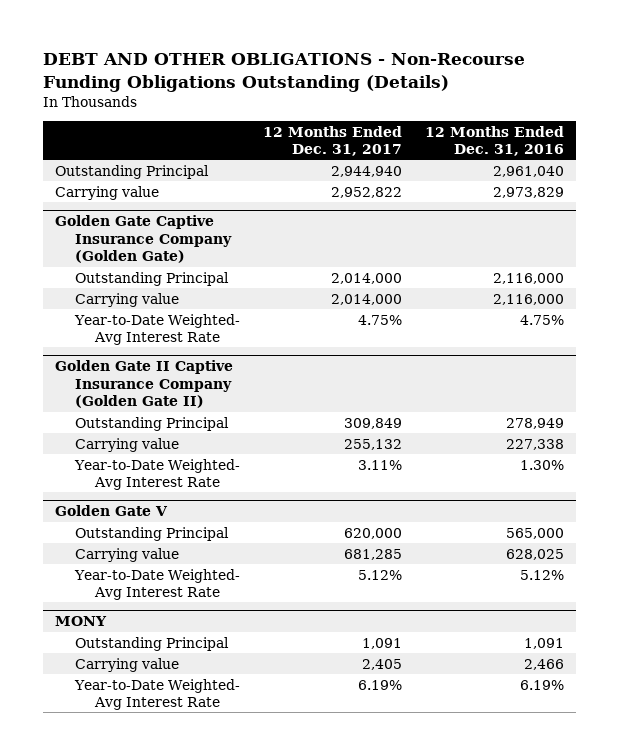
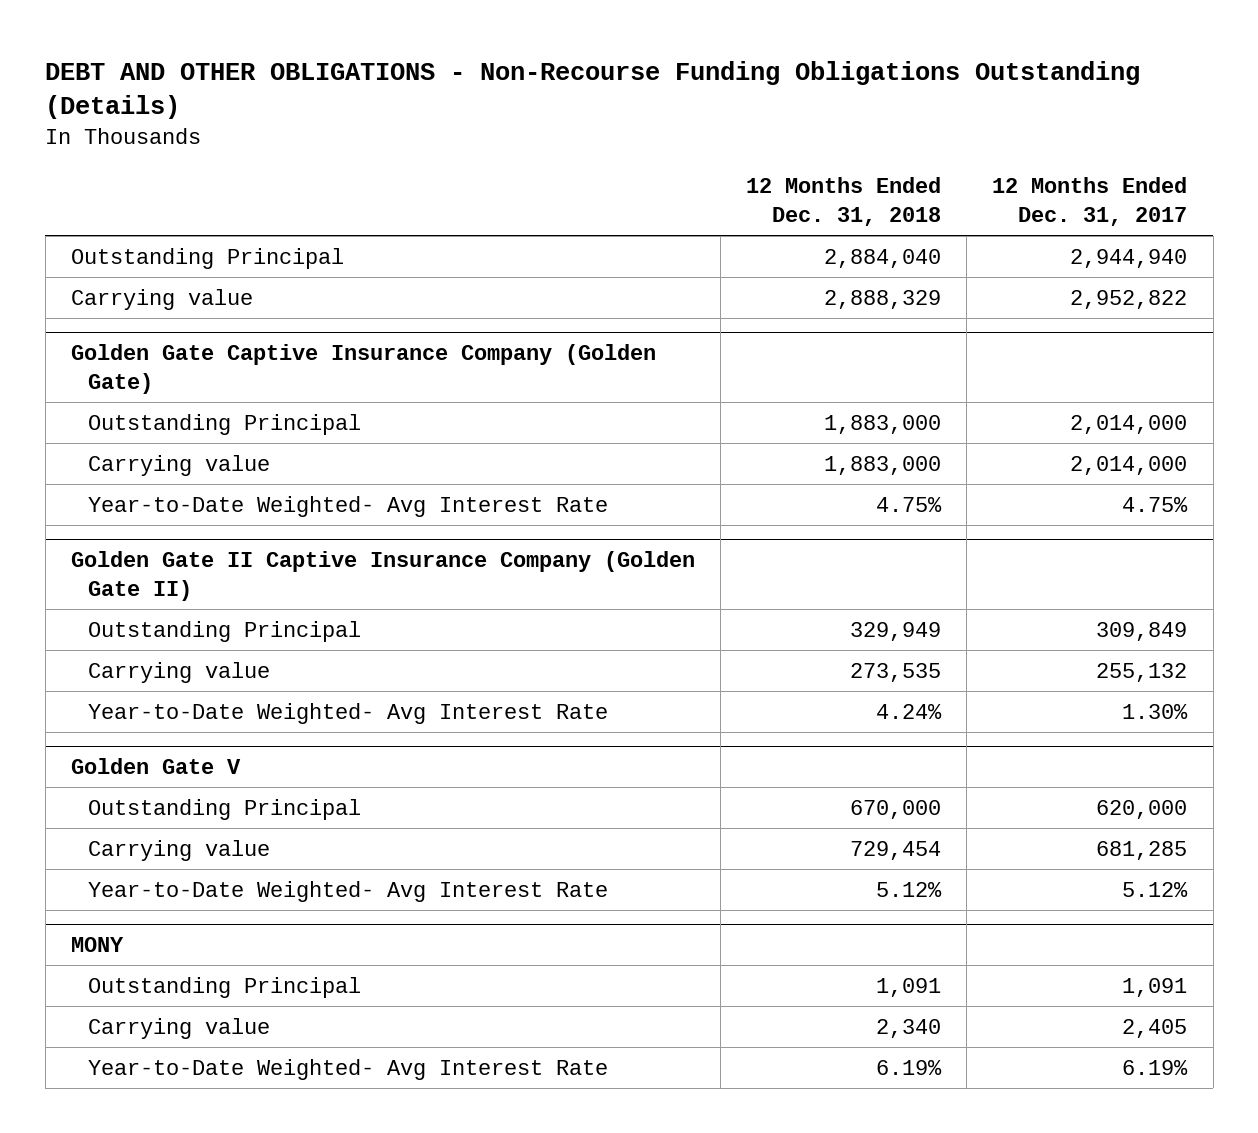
- | 12 Months Ended Dec. 31, 2017 | 12 Months Ended Dec. 31, 2016
+ | 12 Months Ended Dec. 31, 2018 | 12 Months Ended Dec. 31, 2017
@ Golden Gate II Captive Insurance Company (Golden Gate II)
- Year-to-Date Weighted- Avg Interest Rate | 3.11% | 1.30%
+ Year-to-Date Weighted- Avg Interest Rate | 4.24% | 1.30%

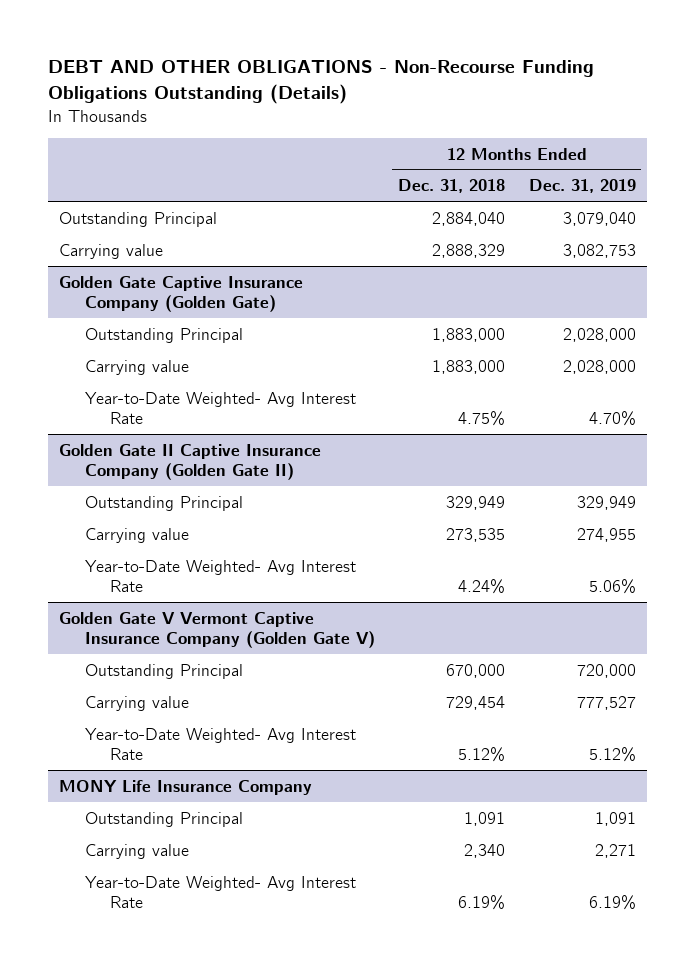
- | 12 Months Ended Dec. 31, 2018 | 12 Months Ended Dec. 31, 2017
+ | 12 Months Ended Dec. 31, 2018 | 12 Months Ended Dec. 31, 2019
- Golden Gate V
+ Golden Gate V Vermont Captive Insurance Company (Golden Gate V)
- MONY
+ MONY Life Insurance Company

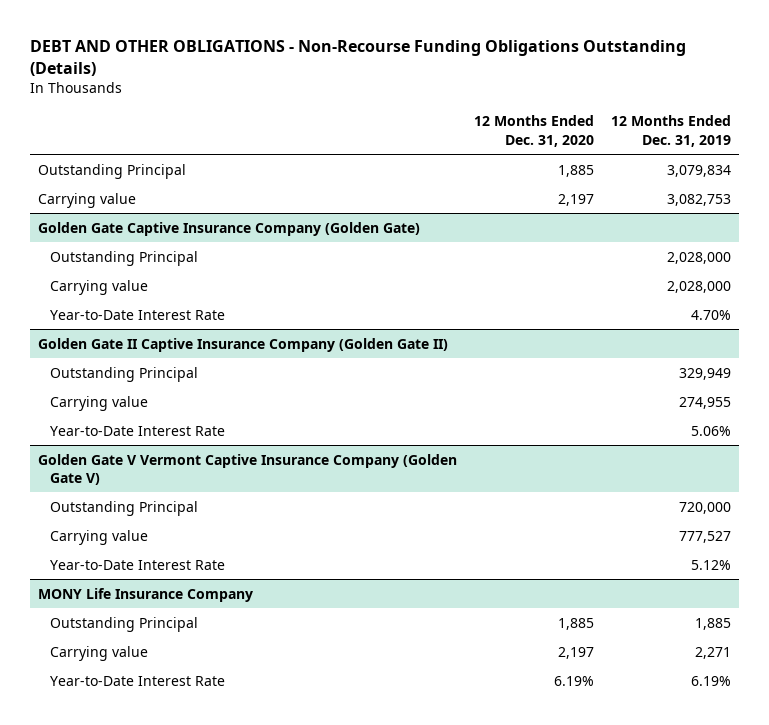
- | 12 Months Ended Dec. 31, 2018 | 12 Months Ended Dec. 31, 2019
+ | 12 Months Ended Dec. 31, 2020 | 12 Months Ended Dec. 31, 2019
- Outstanding Principal | 2,884,040 | 3,079,040
+ Outstanding Principal | 1,885 | 3,079,834
@ Golden Gate Captive Insurance Company (Golden Gate)
- Year-to-Date Weighted- Avg Interest Rate | 4.75% | 4.70%
+ Year-to-Date Interest Rate | | 4.70%
@ Golden Gate II Captive Insurance Company (Golden Gate II)
- Year-to-Date Weighted- Avg Interest Rate | 4.24% | 5.06%
+ Year-to-Date Interest Rate | | 5.06%
@ Golden Gate V Vermont Captive Insurance Company (Golden Gate V)
- Year-to-Date Weighted- Avg Interest Rate | 5.12% | 5.12%
+ Year-to-Date Interest Rate | | 5.12%
@ MONY Life Insurance Company
- Outstanding Principal | 1,091 | 1,091
+ Outstanding Principal | 1,885 | 1,885
- Year-to-Date Weighted- Avg Interest Rate | 6.19% | 6.19%
+ Year-to-Date Interest Rate | 6.19% | 6.19%

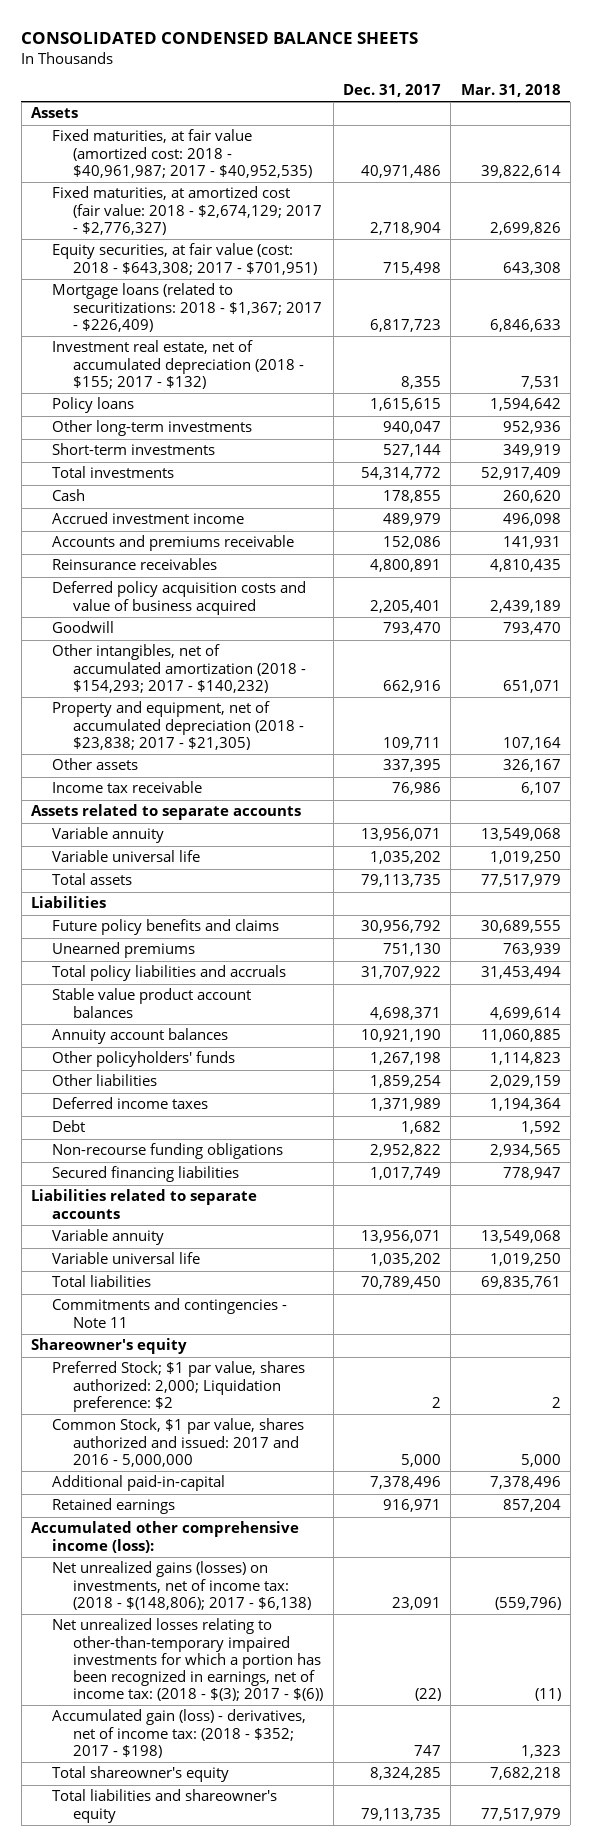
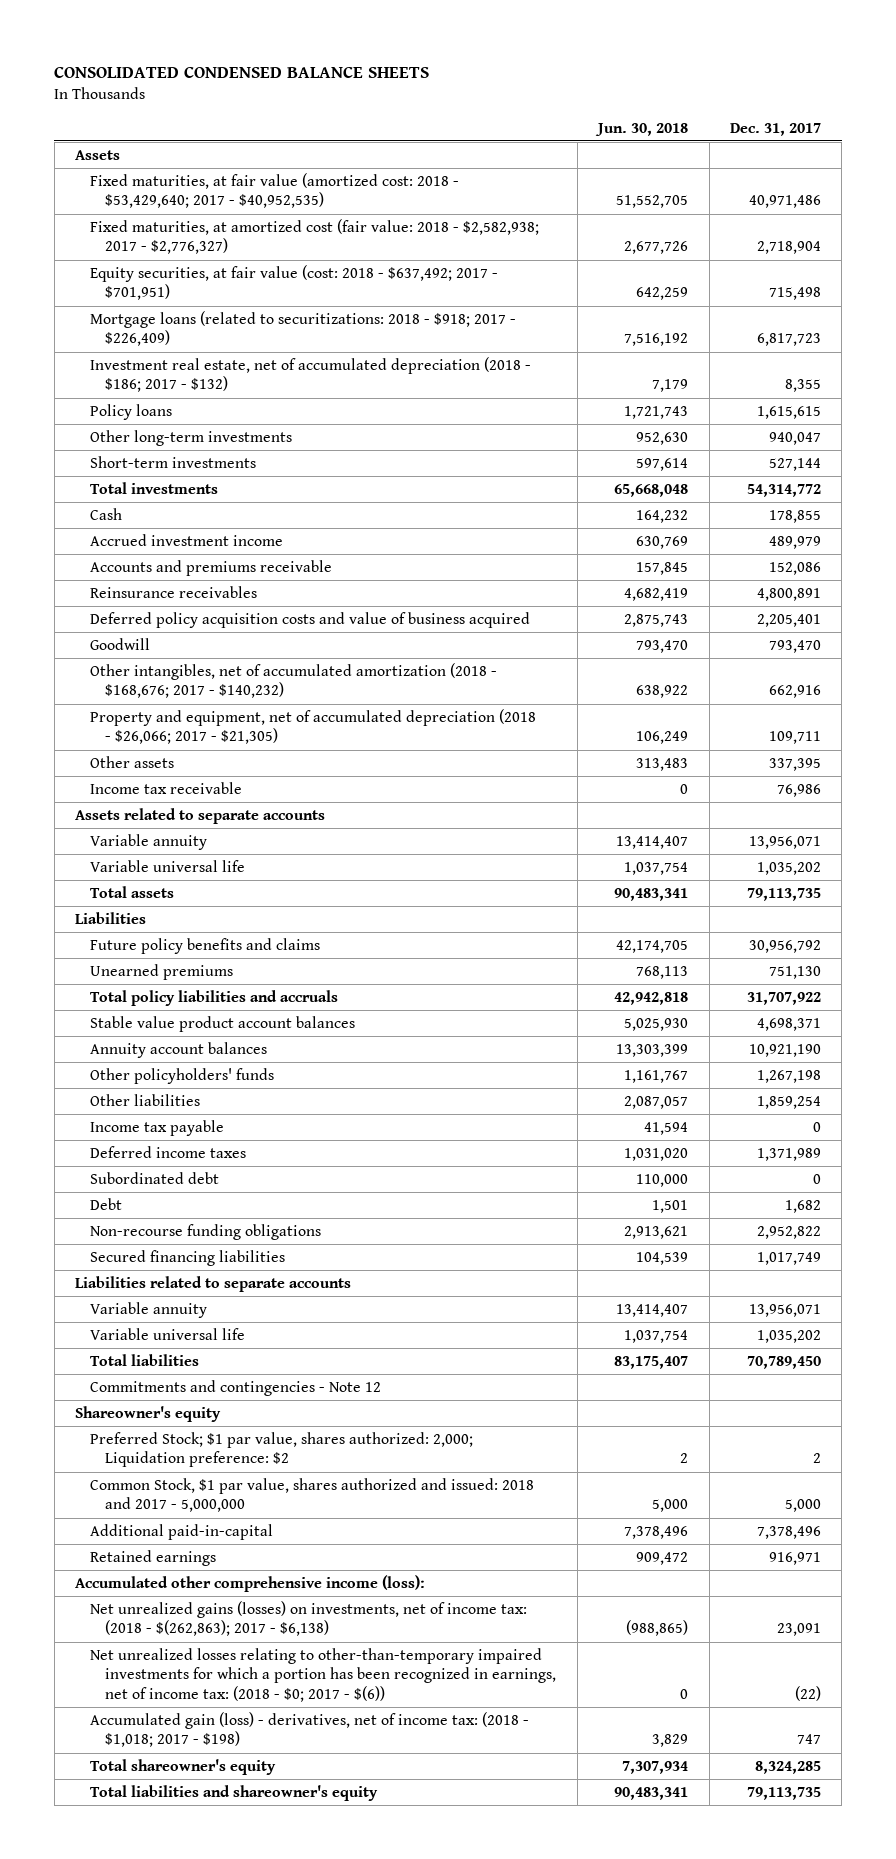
- | Dec. 31, 2017 | Mar. 31, 2018
+ | Jun. 30, 2018 | Dec. 31, 2017
- Fixed maturities, at fair value (amortized cost: 2018 - $40,961,987; 2017 - $40,952,535) | 40,971,486 | 39,822,614
- Fixed maturities, at amortized cost (fair value: 2018 - $2,674,129; 2017 - $2,776,327) | 2,718,904 | 2,699,826
- Equity securities, at fair value (cost: 2018 - $643,308; 2017 - $701,951) | 715,498 | 643,308
- Mortgage loans (related to securitizations: 2018 - $1,367; 2017 - $226,409) | 6,817,723 | 6,846,633
- Investment real estate, net of accumulated depreciation (2018 - $155; 2017 - $132) | 8,355 | 7,531
+ Fixed maturities, at fair value (amortized cost: 2018 - $53,429,640; 2017 - $40,952,535) | 51,552,705 | 40,971,486
+ Fixed maturities, at amortized cost (fair value: 2018 - $2,582,938; 2017 - $2,776,327) | 2,677,726 | 2,718,904
+ Equity securities, at fair value (cost: 2018 - $637,492; 2017 - $701,951) | 642,259 | 715,498
+ Mortgage loans (related to securitizations: 2018 - $918; 2017 - $226,409) | 7,516,192 | 6,817,723
+ Investment real estate, net of accumulated depreciation (2018 - $186; 2017 - $132) | 7,179 | 8,355
- Other intangibles, net of accumulated amortization (2018 - $154,293; 2017 - $140,232) | 662,916 | 651,071
- Property and equipment, net of accumulated depreciation (2018 - $23,838; 2017 - $21,305) | 109,711 | 107,164
+ Other intangibles, net of accumulated amortization (2018 - $168,676; 2017 - $140,232) | 638,922 | 662,916
+ Property and equipment, net of accumulated depreciation (2018 - $26,066; 2017 - $21,305) | 106,249 | 109,711
+ Income tax payable | 41,594 | 0
+ Subordinated debt | 110,000 | 0
- Commitments and contingencies - Note 11
+ Commitments and contingencies - Note 12
- Common Stock, $1 par value, shares authorized and issued: 2017 and 2016 - 5,000,000 | 5,000 | 5,000
+ Common Stock, $1 par value, shares authorized and issued: 2018 and 2017 - 5,000,000 | 5,000 | 5,000
- Net unrealized gains (losses) on investments, net of income tax: (2018 - $(148,806); 2017 - $6,138) | 23,091 | (559,796)
- Net unrealized losses relating to other-than-temporary impaired investments for which a portion has been recognized in earnings, net of income tax: (2018 - $(3); 2017 - $(6)) | (22) | (11)
- Accumulated gain (loss) - derivatives, net of income tax: (2018 - $352; 2017 - $198) | 747 | 1,323
+ Net unrealized gains (losses) on investments, net of income tax: (2018 - $(262,863); 2017 - $6,138) | (988,865) | 23,091
+ Net unrealized losses relating to other-than-temporary impaired investments for which a portion has been recognized in earnings, net of income tax: (2018 - $0; 2017 - $(6)) | 0 | (22)
+ Accumulated gain (loss) - derivatives, net of income tax: (2018 - $1,018; 2017 - $198) | 3,829 | 747

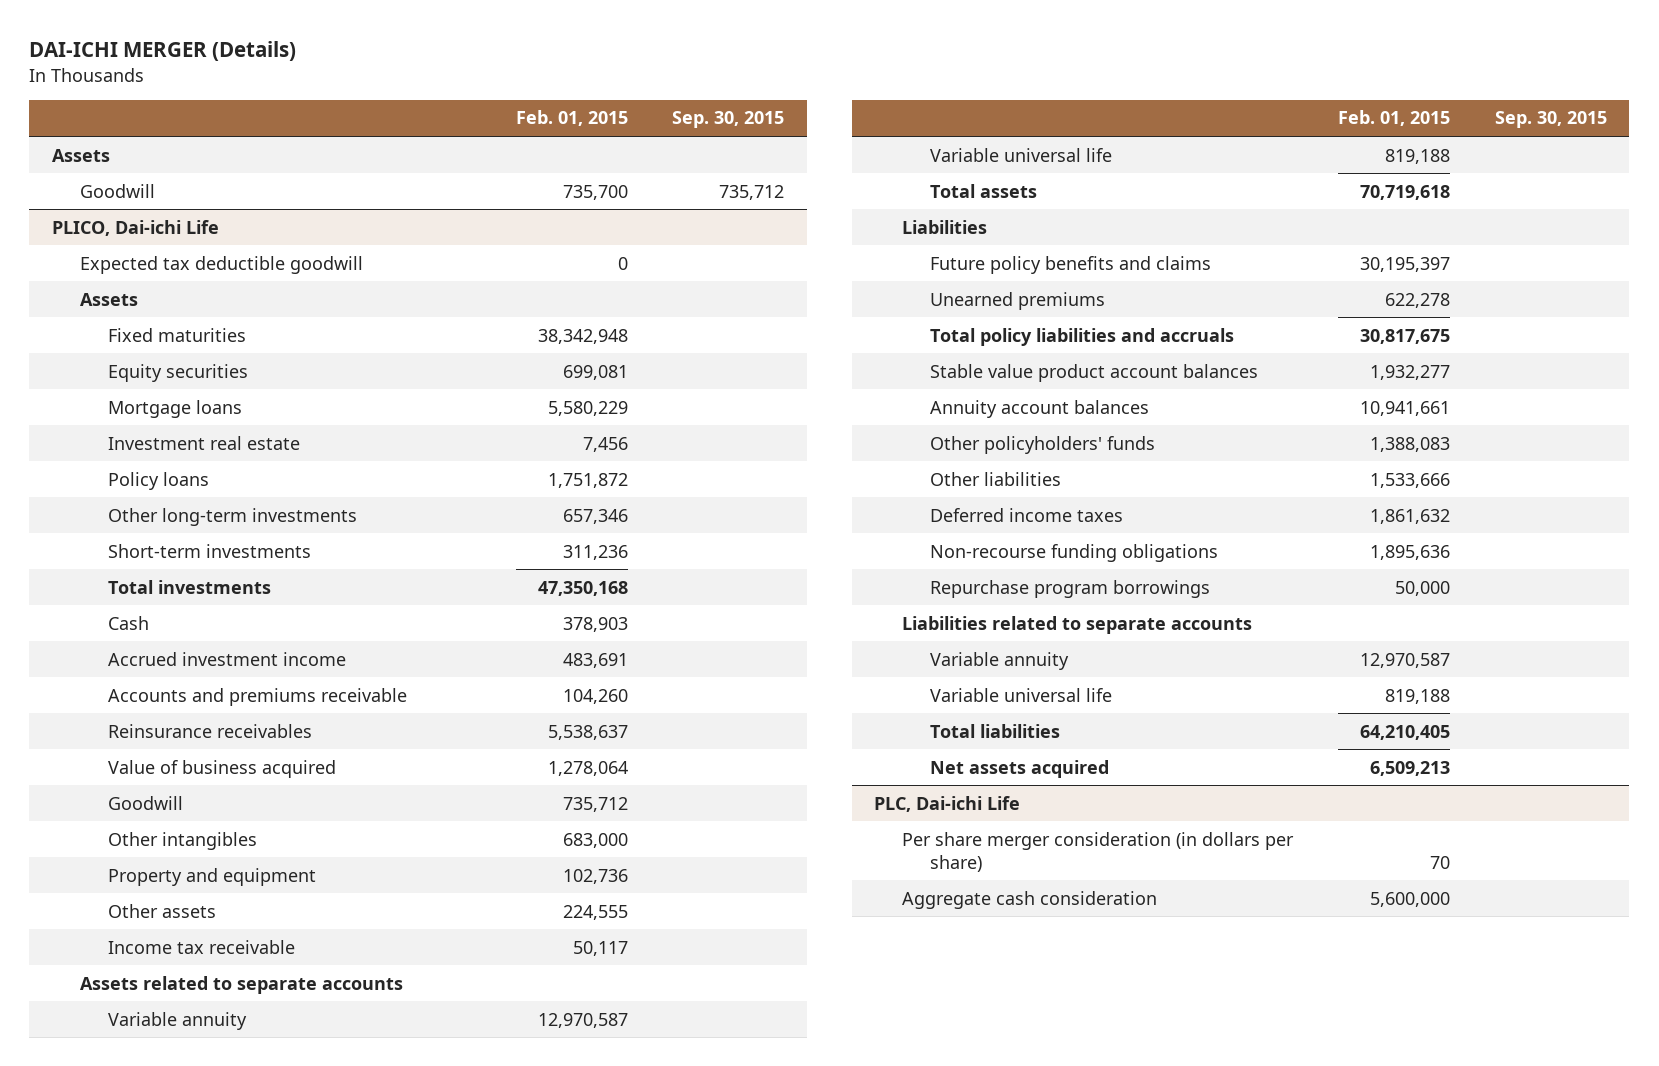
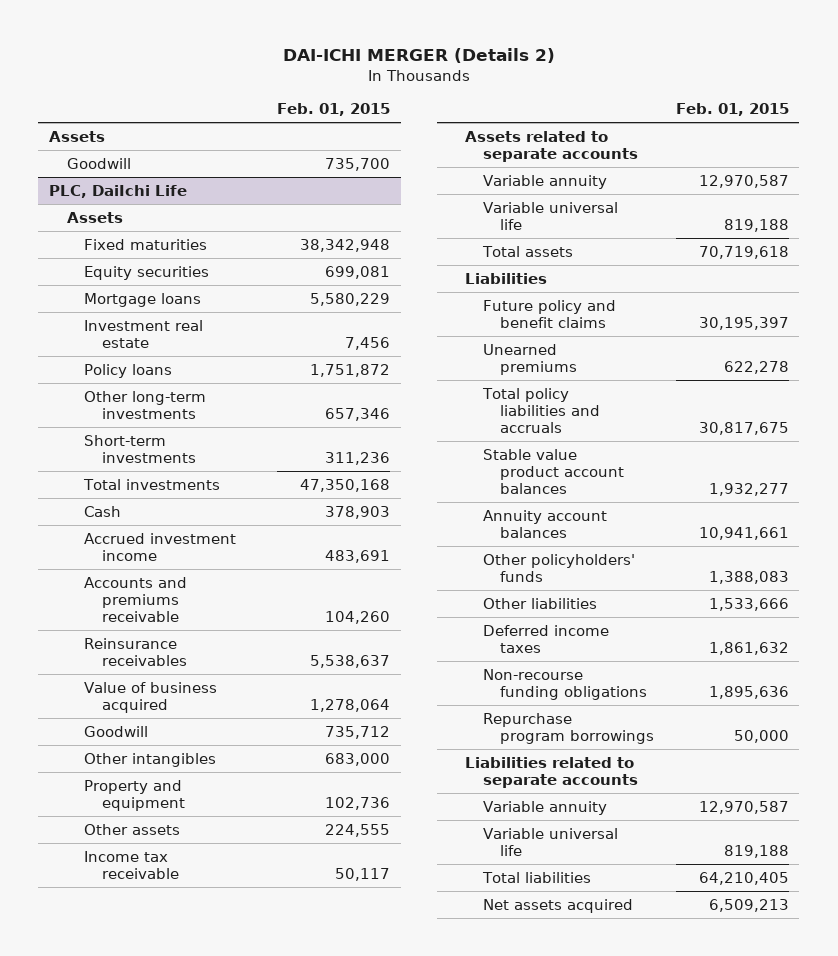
- DAI-ICHI MERGER (Details)
+ DAI-ICHI MERGER (Details 2)
- | Feb. 01, 2015 | Sep. 30, 2015
+ | Feb. 01, 2015
- PLICO, Dai-ichi Life
- Expected tax deductible goodwill | 0 |
+ PLC, DaiIchi Life
- Future policy benefits and claims | 30,195,397 |
+ Future policy and benefit claims | 30,195,397
- PLC, Dai-ichi Life
- Per share merger consideration (in dollars per share) | 70 |
- Aggregate cash consideration | 5,600,000 |

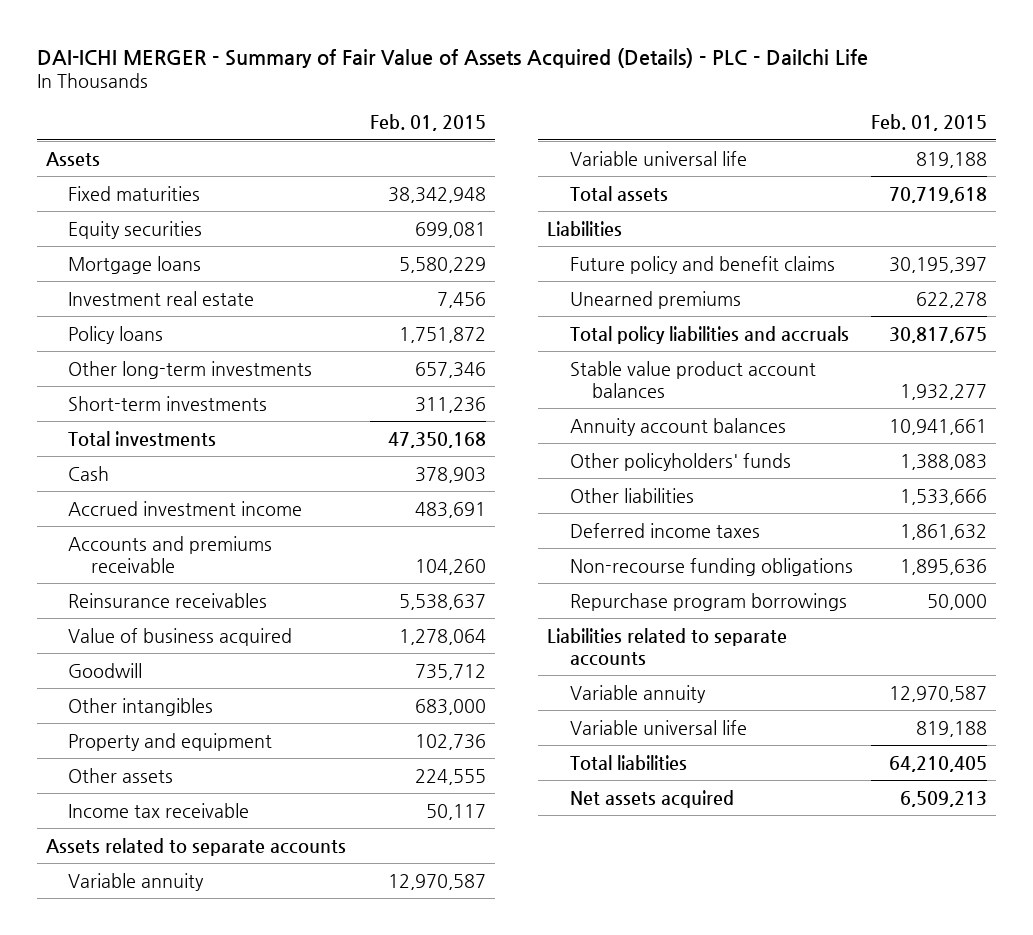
- DAI-ICHI MERGER (Details 2)
+ DAI-ICHI MERGER - Summary of Fair Value of Assets Acquired (Details) - PLC - DaiIchi Life
- Goodwill | 735,700
- PLC, DaiIchi Life
- Assets

